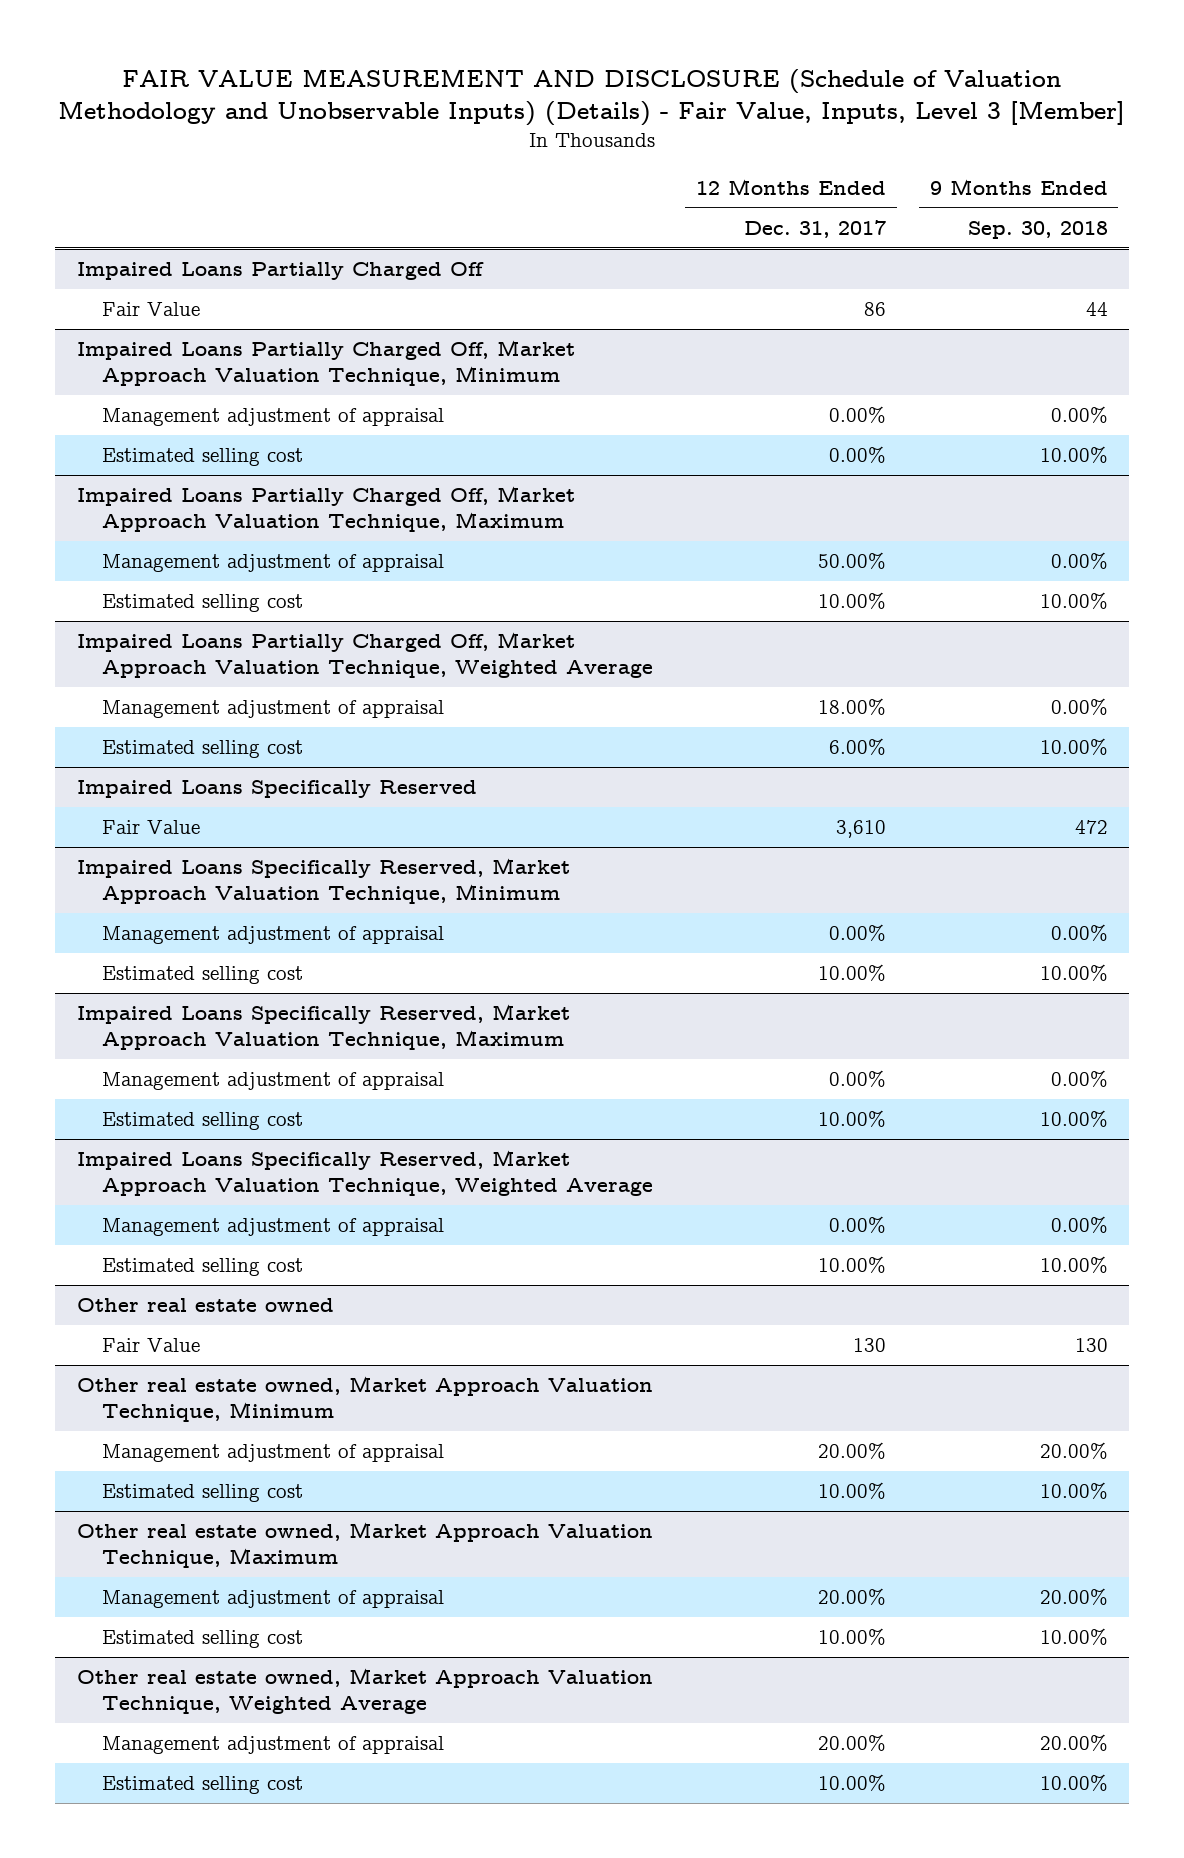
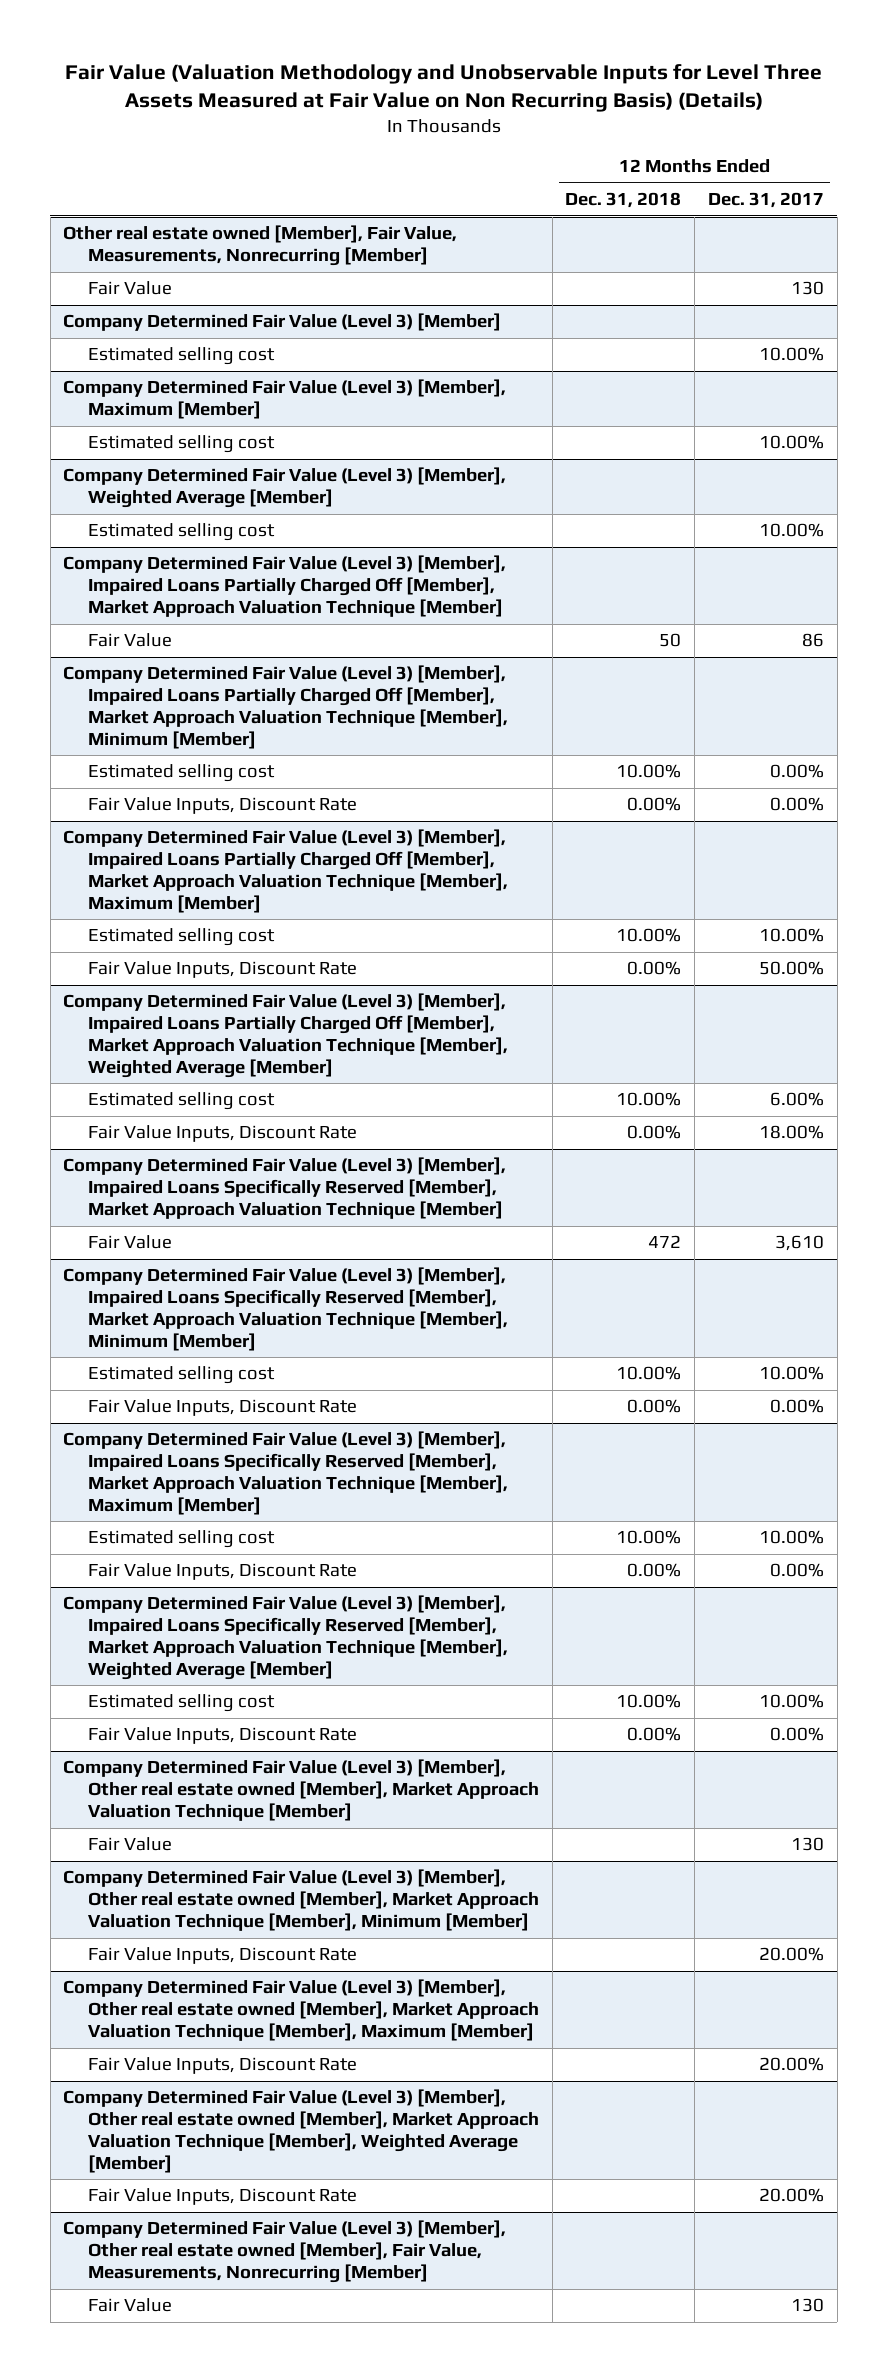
- FAIR VALUE MEASUREMENT AND DISCLOSURE (Schedule of Valuation Methodology and Unobservable Inputs) (Details) - Fair Value, Inputs, Level 3 [Member]
+ Fair Value (Valuation Methodology and Unobservable Inputs for Level Three Assets Measured at Fair Value on Non Recurring Basis) (Details)
- | 12 Months Ended Dec. 31, 2017 | 9 Months Ended Sep. 30, 2018
+ | 12 Months Ended Dec. 31, 2018 | 12 Months Ended Dec. 31, 2017
- Impaired Loans Partially Charged Off
+ Other real estate owned [Member], Fair Value, Measurements, Nonrecurring [Member]
+ Fair Value | | 130
+ Company Determined Fair Value (Level 3) [Member]
+ Estimated selling cost | | 10.00%
+ Company Determined Fair Value (Level 3) [Member], Maximum [Member]
+ Estimated selling cost | | 10.00%
+ Company Determined Fair Value (Level 3) [Member], Weighted Average [Member]
+ Estimated selling cost | | 10.00%
+ Company Determined Fair Value (Level 3) [Member], Impaired Loans Partially Charged Off [Member], Market Approach Valuation Technique [Member]
- Impaired Loans Partially Charged Off, Market Approach Valuation Technique, Minimum
- Management adjustment of appraisal | 0.00% | 0.00%
+ Company Determined Fair Value (Level 3) [Member], Impaired Loans Partially Charged Off [Member], Market Approach Valuation Technique [Member], Minimum [Member]
- Impaired Loans Partially Charged Off, Market Approach Valuation Technique, Maximum
- Management adjustment of appraisal | 50.00% | 0.00%
+ Fair Value Inputs, Discount Rate | 0.00% | 0.00%
+ Company Determined Fair Value (Level 3) [Member], Impaired Loans Partially Charged Off [Member], Market Approach Valuation Technique [Member], Maximum [Member]
- Impaired Loans Partially Charged Off, Market Approach Valuation Technique, Weighted Average
- Management adjustment of appraisal | 18.00% | 0.00%
+ Fair Value Inputs, Discount Rate | 0.00% | 50.00%
+ Company Determined Fair Value (Level 3) [Member], Impaired Loans Partially Charged Off [Member], Market Approach Valuation Technique [Member], Weighted Average [Member]
- Impaired Loans Specifically Reserved
+ Fair Value Inputs, Discount Rate | 0.00% | 18.00%
+ Company Determined Fair Value (Level 3) [Member], Impaired Loans Specifically Reserved [Member], Market Approach Valuation Technique [Member]
- Impaired Loans Specifically Reserved, Market Approach Valuation Technique, Minimum
- Management adjustment of appraisal | 0.00% | 0.00%
+ Company Determined Fair Value (Level 3) [Member], Impaired Loans Specifically Reserved [Member], Market Approach Valuation Technique [Member], Minimum [Member]
- Impaired Loans Specifically Reserved, Market Approach Valuation Technique, Maximum
- Management adjustment of appraisal | 0.00% | 0.00%
+ Fair Value Inputs, Discount Rate | 0.00% | 0.00%
+ Company Determined Fair Value (Level 3) [Member], Impaired Loans Specifically Reserved [Member], Market Approach Valuation Technique [Member], Maximum [Member]
- Impaired Loans Specifically Reserved, Market Approach Valuation Technique, Weighted Average
- Management adjustment of appraisal | 0.00% | 0.00%
+ Fair Value Inputs, Discount Rate | 0.00% | 0.00%
+ Company Determined Fair Value (Level 3) [Member], Impaired Loans Specifically Reserved [Member], Market Approach Valuation Technique [Member], Weighted Average [Member]
- Other real estate owned
+ Fair Value Inputs, Discount Rate | 0.00% | 0.00%
+ Company Determined Fair Value (Level 3) [Member], Other real estate owned [Member], Market Approach Valuation Technique [Member]
- Other real estate owned, Market Approach Valuation Technique, Minimum
- Management adjustment of appraisal | 20.00% | 20.00%
- Estimated selling cost | 10.00% | 10.00%
- Other real estate owned, Market Approach Valuation Technique, Maximum
- Management adjustment of appraisal | 20.00% | 20.00%
- Estimated selling cost | 10.00% | 10.00%
- Other real estate owned, Market Approach Valuation Technique, Weighted Average
- Management adjustment of appraisal | 20.00% | 20.00%
- Estimated selling cost | 10.00% | 10.00%
+ Company Determined Fair Value (Level 3) [Member], Other real estate owned [Member], Market Approach Valuation Technique [Member], Minimum [Member]
+ Fair Value Inputs, Discount Rate | | 20.00%
+ Company Determined Fair Value (Level 3) [Member], Other real estate owned [Member], Market Approach Valuation Technique [Member], Maximum [Member]
+ Fair Value Inputs, Discount Rate | | 20.00%
+ Company Determined Fair Value (Level 3) [Member], Other real estate owned [Member], Market Approach Valuation Technique [Member], Weighted Average [Member]
+ Fair Value Inputs, Discount Rate | | 20.00%
+ Company Determined Fair Value (Level 3) [Member], Other real estate owned [Member], Fair Value, Measurements, Nonrecurring [Member]
+ Fair Value | | 130

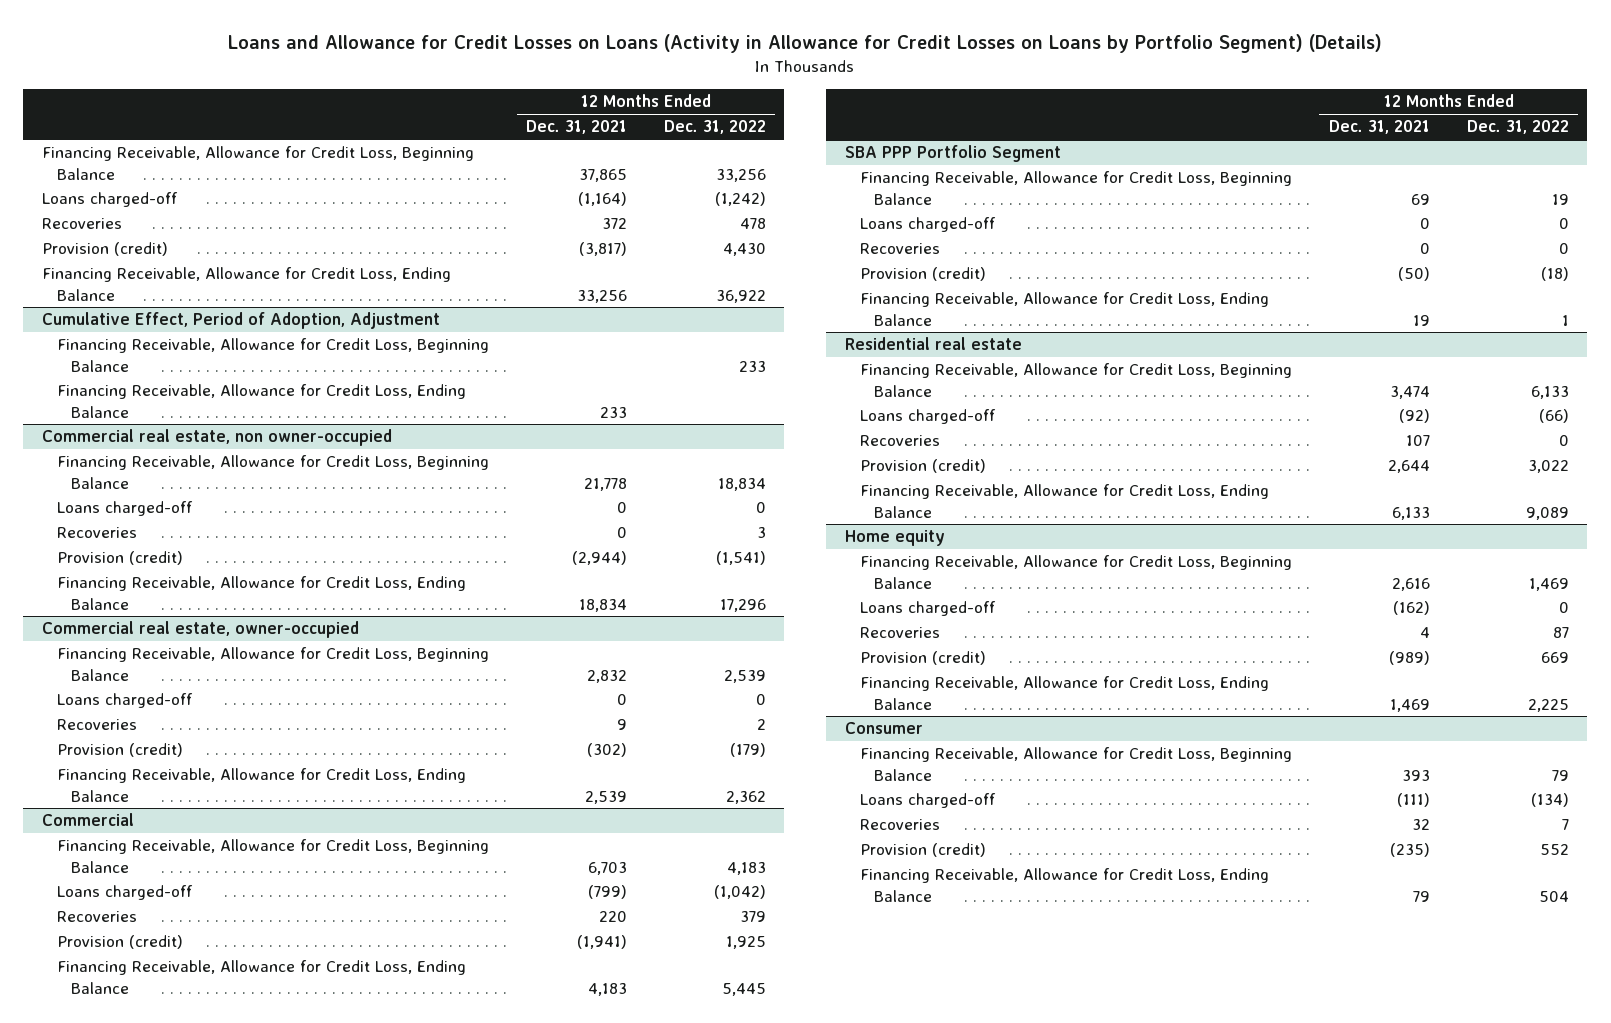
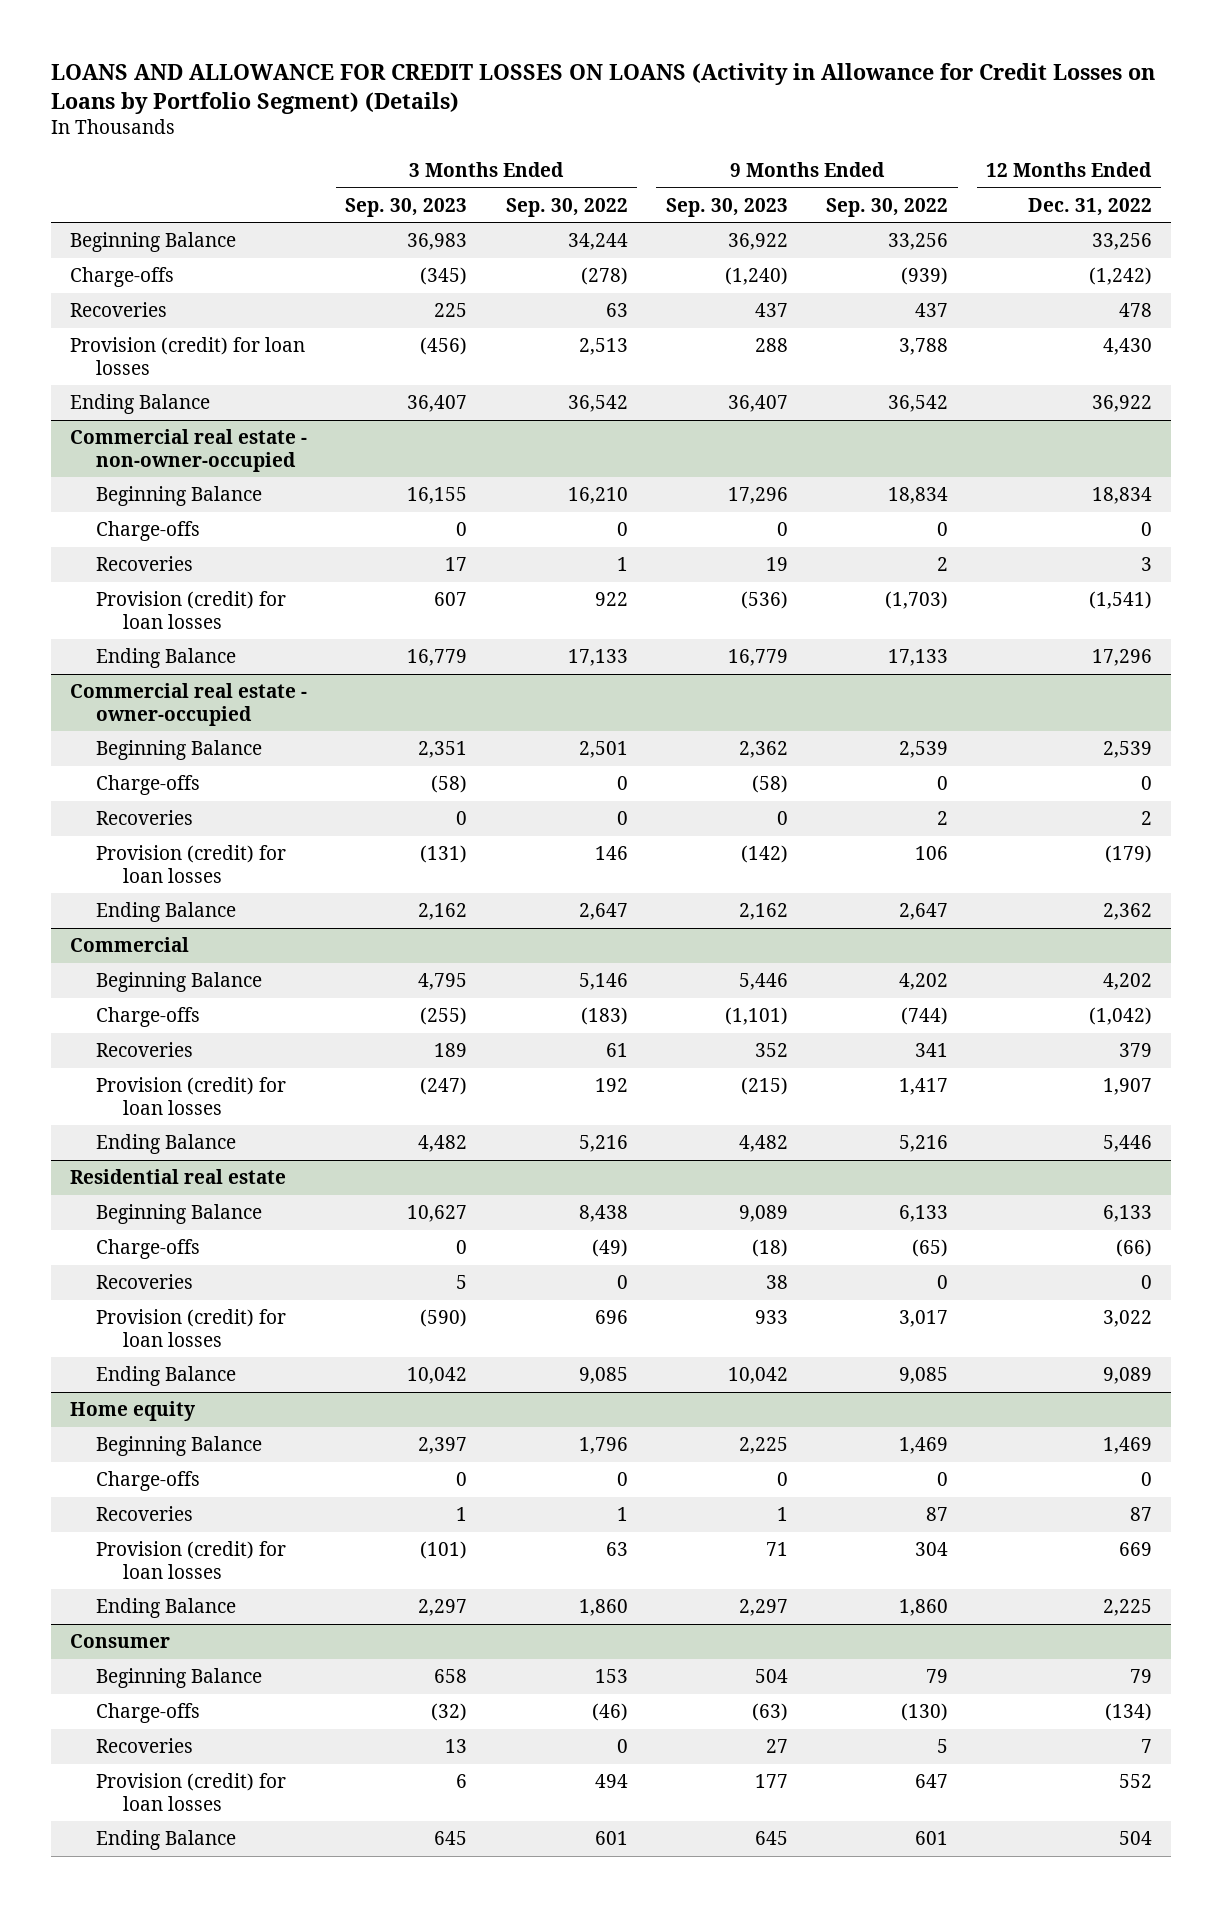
- Loans and Allowance for Credit Losses on Loans (Activity in Allowance for Credit Losses on Loans by Portfolio Segment) (Details)
+ LOANS AND ALLOWANCE FOR CREDIT LOSSES ON LOANS (Activity in Allowance for Credit Losses on Loans by Portfolio Segment) (Details)
- | 12 Months Ended Dec. 31, 2021 | 12 Months Ended Dec. 31, 2022
+ | 3 Months Ended Sep. 30, 2023 | 3 Months Ended Sep. 30, 2022 | 9 Months Ended Sep. 30, 2023 | 9 Months Ended Sep. 30, 2022 | 12 Months Ended Dec. 31, 2022
- Financing Receivable, Allowance for Credit Loss, Beginning Balance | 37,865 | 33,256
- Loans charged-off | (1,164) | (1,242)
+ Beginning Balance | 36,983 | 34,244 | 36,922 | 33,256 | 33,256
+ Charge-offs | (345) | (278) | (1,240) | (939) | (1,242)
- Provision (credit) | (3,817) | 4,430
- Financing Receivable, Allowance for Credit Loss, Ending Balance | 33,256 | 36,922
- Cumulative Effect, Period of Adoption, Adjustment
- Financing Receivable, Allowance for Credit Loss, Beginning Balance | | 233
- Financing Receivable, Allowance for Credit Loss, Ending Balance | 233 |
- Commercial real estate, non owner-occupied
- Financing Receivable, Allowance for Credit Loss, Beginning Balance | 21,778 | 18,834
- Loans charged-off | 0 | 0
+ Provision (credit) for loan losses | (456) | 2,513 | 288 | 3,788 | 4,430
+ Ending Balance | 36,407 | 36,542 | 36,407 | 36,542 | 36,922
+ Commercial real estate - non-owner-occupied
+ Beginning Balance | 16,155 | 16,210 | 17,296 | 18,834 | 18,834
+ Charge-offs | 0 | 0 | 0 | 0 | 0
- Provision (credit) | (2,944) | (1,541)
- Financing Receivable, Allowance for Credit Loss, Ending Balance | 18,834 | 17,296
- Commercial real estate, owner-occupied
- Financing Receivable, Allowance for Credit Loss, Beginning Balance | 2,832 | 2,539
- Loans charged-off | 0 | 0
+ Provision (credit) for loan losses | 607 | 922 | (536) | (1,703) | (1,541)
+ Ending Balance | 16,779 | 17,133 | 16,779 | 17,133 | 17,296
+ Commercial real estate - owner-occupied
+ Beginning Balance | 2,351 | 2,501 | 2,362 | 2,539 | 2,539
+ Charge-offs | (58) | 0 | (58) | 0 | 0
- Provision (credit) | (302) | (179)
- Financing Receivable, Allowance for Credit Loss, Ending Balance | 2,539 | 2,362
+ Provision (credit) for loan losses | (131) | 146 | (142) | 106 | (179)
+ Ending Balance | 2,162 | 2,647 | 2,162 | 2,647 | 2,362
@ Commercial
- Financing Receivable, Allowance for Credit Loss, Beginning Balance | 6,703 | 4,183
- Loans charged-off | (799) | (1,042)
+ Beginning Balance | 4,795 | 5,146 | 5,446 | 4,202 | 4,202
+ Charge-offs | (255) | (183) | (1,101) | (744) | (1,042)
- Provision (credit) | (1,941) | 1,925
- Financing Receivable, Allowance for Credit Loss, Ending Balance | 4,183 | 5,445
- SBA PPP Portfolio Segment
- Financing Receivable, Allowance for Credit Loss, Beginning Balance | 69 | 19
- Loans charged-off | 0 | 0
- Recoveries | 0 | 0
- Provision (credit) | (50) | (18)
- Financing Receivable, Allowance for Credit Loss, Ending Balance | 19 | 1
@ Commercial
+ Provision (credit) for loan losses | (247) | 192 | (215) | 1,417 | 1,907
+ Ending Balance | 4,482 | 5,216 | 4,482 | 5,216 | 5,446
@ Residential real estate
- Financing Receivable, Allowance for Credit Loss, Beginning Balance | 3,474 | 6,133
- Loans charged-off | (92) | (66)
+ Beginning Balance | 10,627 | 8,438 | 9,089 | 6,133 | 6,133
+ Charge-offs | 0 | (49) | (18) | (65) | (66)
- Provision (credit) | 2,644 | 3,022
- Financing Receivable, Allowance for Credit Loss, Ending Balance | 6,133 | 9,089
+ Provision (credit) for loan losses | (590) | 696 | 933 | 3,017 | 3,022
+ Ending Balance | 10,042 | 9,085 | 10,042 | 9,085 | 9,089
@ Home equity
- Financing Receivable, Allowance for Credit Loss, Beginning Balance | 2,616 | 1,469
- Loans charged-off | (162) | 0
+ Beginning Balance | 2,397 | 1,796 | 2,225 | 1,469 | 1,469
+ Charge-offs | 0 | 0 | 0 | 0 | 0
- Provision (credit) | (989) | 669
- Financing Receivable, Allowance for Credit Loss, Ending Balance | 1,469 | 2,225
+ Provision (credit) for loan losses | (101) | 63 | 71 | 304 | 669
+ Ending Balance | 2,297 | 1,860 | 2,297 | 1,860 | 2,225
@ Consumer
- Financing Receivable, Allowance for Credit Loss, Beginning Balance | 393 | 79
- Loans charged-off | (111) | (134)
+ Beginning Balance | 658 | 153 | 504 | 79 | 79
+ Charge-offs | (32) | (46) | (63) | (130) | (134)
- Provision (credit) | (235) | 552
- Financing Receivable, Allowance for Credit Loss, Ending Balance | 79 | 504
+ Provision (credit) for loan losses | 6 | 494 | 177 | 647 | 552
+ Ending Balance | 645 | 601 | 645 | 601 | 504

